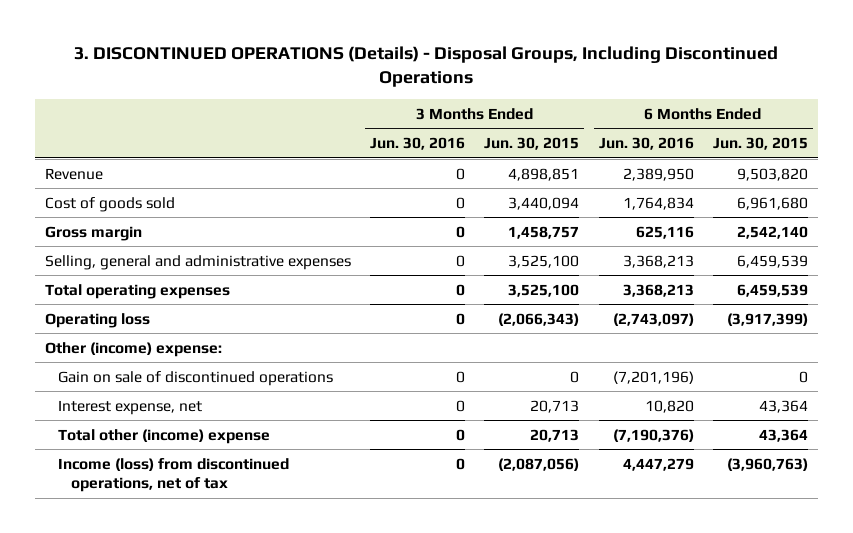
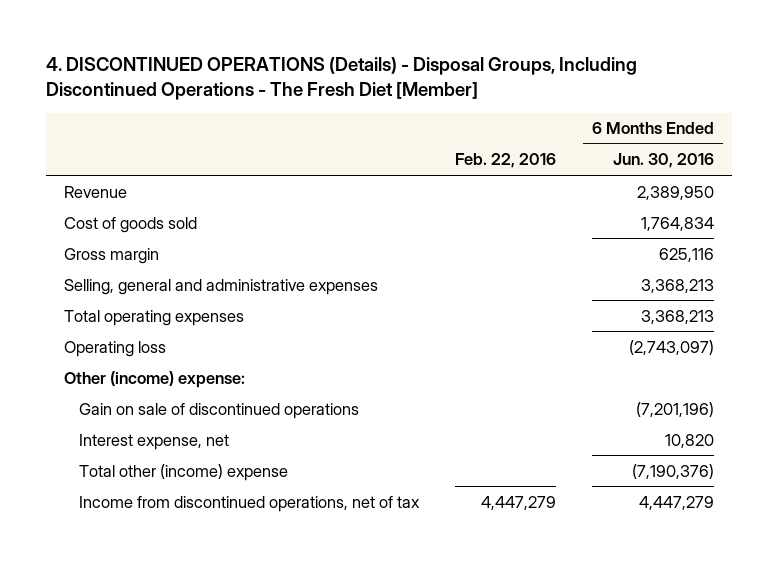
- 3. DISCONTINUED OPERATIONS (Details) - Disposal Groups, Including Discontinued Operations
+ 4. DISCONTINUED OPERATIONS (Details) - Disposal Groups, Including Discontinued Operations - The Fresh Diet [Member]
- | 3 Months Ended Jun. 30, 2016 | 3 Months Ended Jun. 30, 2015 | 6 Months Ended Jun. 30, 2016 | 6 Months Ended Jun. 30, 2015
+ | Feb. 22, 2016 | 6 Months Ended Jun. 30, 2016
- Income (loss) from discontinued operations, net of tax | 0 | (2,087,056) | 4,447,279 | (3,960,763)
+ Income from discontinued operations, net of tax | 4,447,279 | 4,447,279

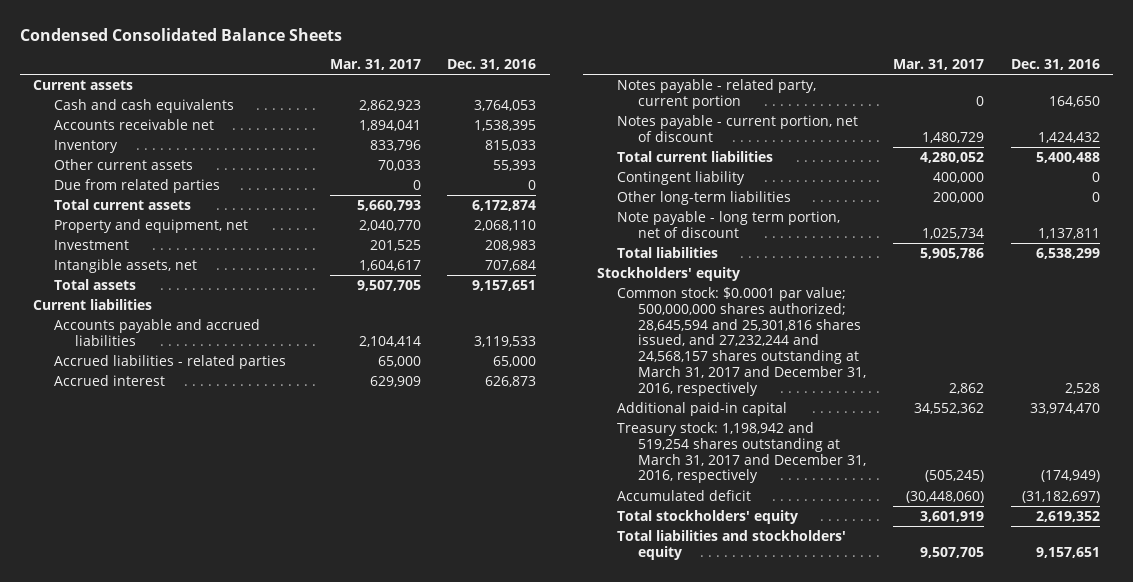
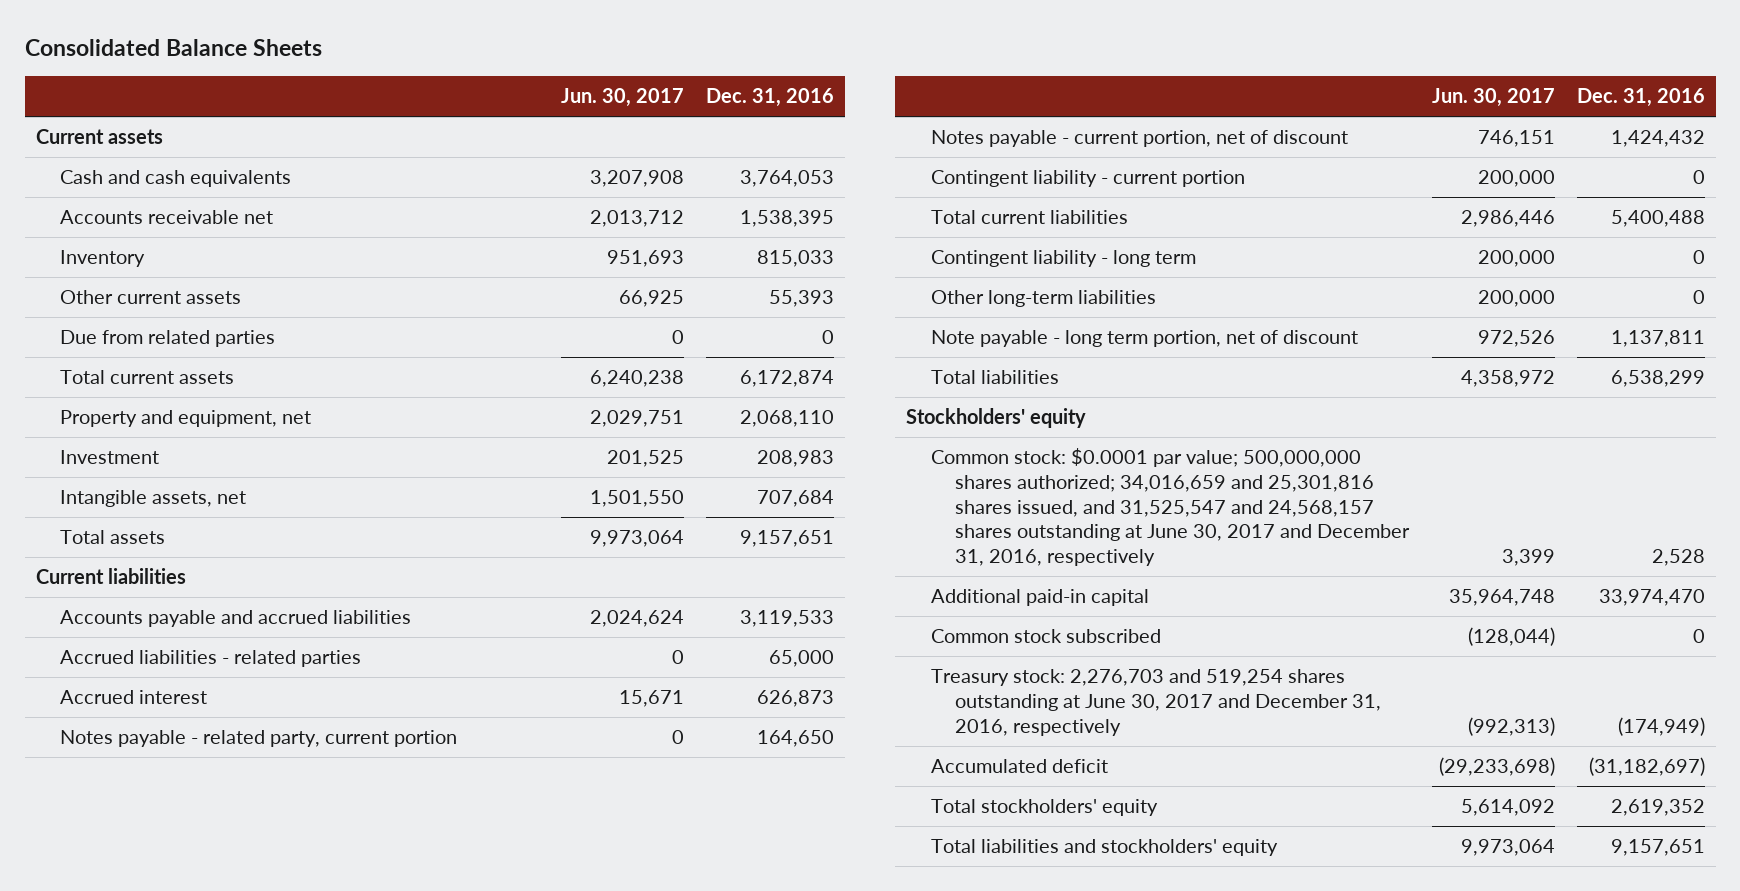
- Condensed Consolidated Balance Sheets
+ Consolidated Balance Sheets
- | Mar. 31, 2017 | Dec. 31, 2016
+ | Jun. 30, 2017 | Dec. 31, 2016
+ Contingent liability - current portion | 200,000 | 0
- Contingent liability | 400,000 | 0
+ Contingent liability - long term | 200,000 | 0
- Common stock: $0.0001 par value; 500,000,000 shares authorized; 28,645,594 and 25,301,816 shares issued, and 27,232,244 and 24,568,157 shares outstanding at March 31, 2017 and December 31, 2016, respectively | 2,862 | 2,528
+ Common stock: $0.0001 par value; 500,000,000 shares authorized; 34,016,659 and 25,301,816 shares issued, and 31,525,547 and 24,568,157 shares outstanding at June 30, 2017 and December 31, 2016, respectively | 3,399 | 2,528
- Treasury stock: 1,198,942 and 519,254 shares outstanding at March 31, 2017 and December 31, 2016, respectively | (505,245) | (174,949)
+ Common stock subscribed | (128,044) | 0
+ Treasury stock: 2,276,703 and 519,254 shares outstanding at June 30, 2017 and December 31, 2016, respectively | (992,313) | (174,949)

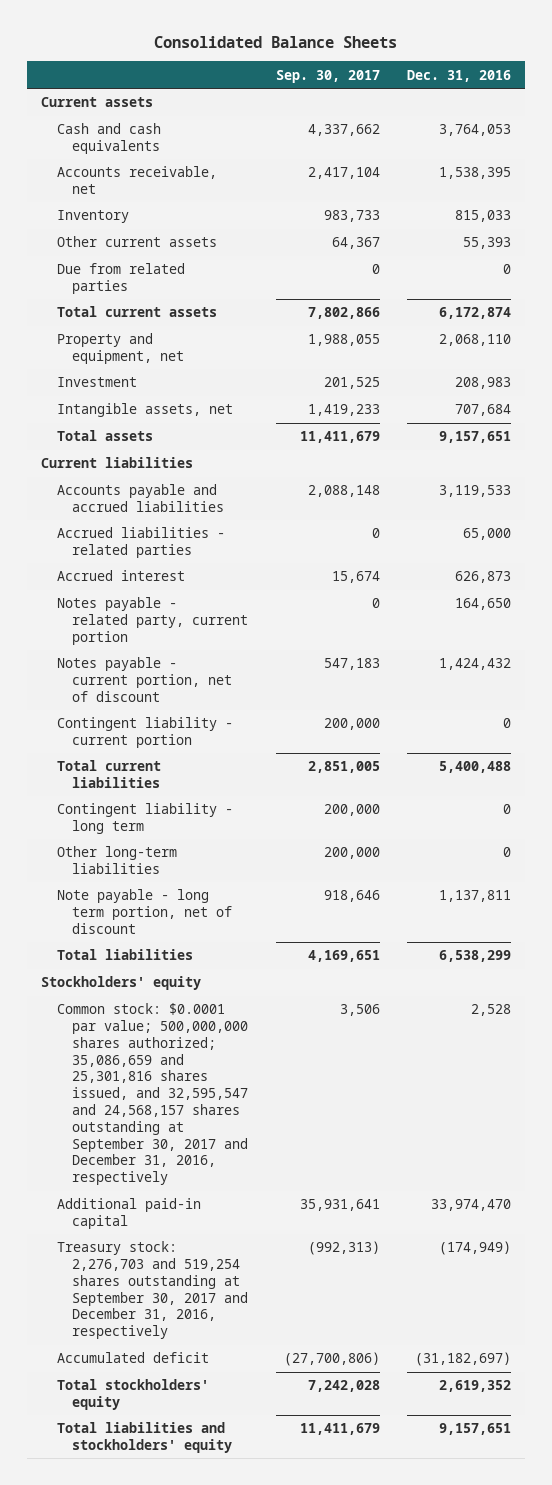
- | Jun. 30, 2017 | Dec. 31, 2016
+ | Sep. 30, 2017 | Dec. 31, 2016
- Accounts receivable net | 2,013,712 | 1,538,395
+ Accounts receivable, net | 2,417,104 | 1,538,395
- Common stock: $0.0001 par value; 500,000,000 shares authorized; 34,016,659 and 25,301,816 shares issued, and 31,525,547 and 24,568,157 shares outstanding at June 30, 2017 and December 31, 2016, respectively | 3,399 | 2,528
+ Common stock: $0.0001 par value; 500,000,000 shares authorized; 35,086,659 and 25,301,816 shares issued, and 32,595,547 and 24,568,157 shares outstanding at September 30, 2017 and December 31, 2016, respectively | 3,506 | 2,528
- Common stock subscribed | (128,044) | 0
- Treasury stock: 2,276,703 and 519,254 shares outstanding at June 30, 2017 and December 31, 2016, respectively | (992,313) | (174,949)
+ Treasury stock: 2,276,703 and 519,254 shares outstanding at September 30, 2017 and December 31, 2016, respectively | (992,313) | (174,949)

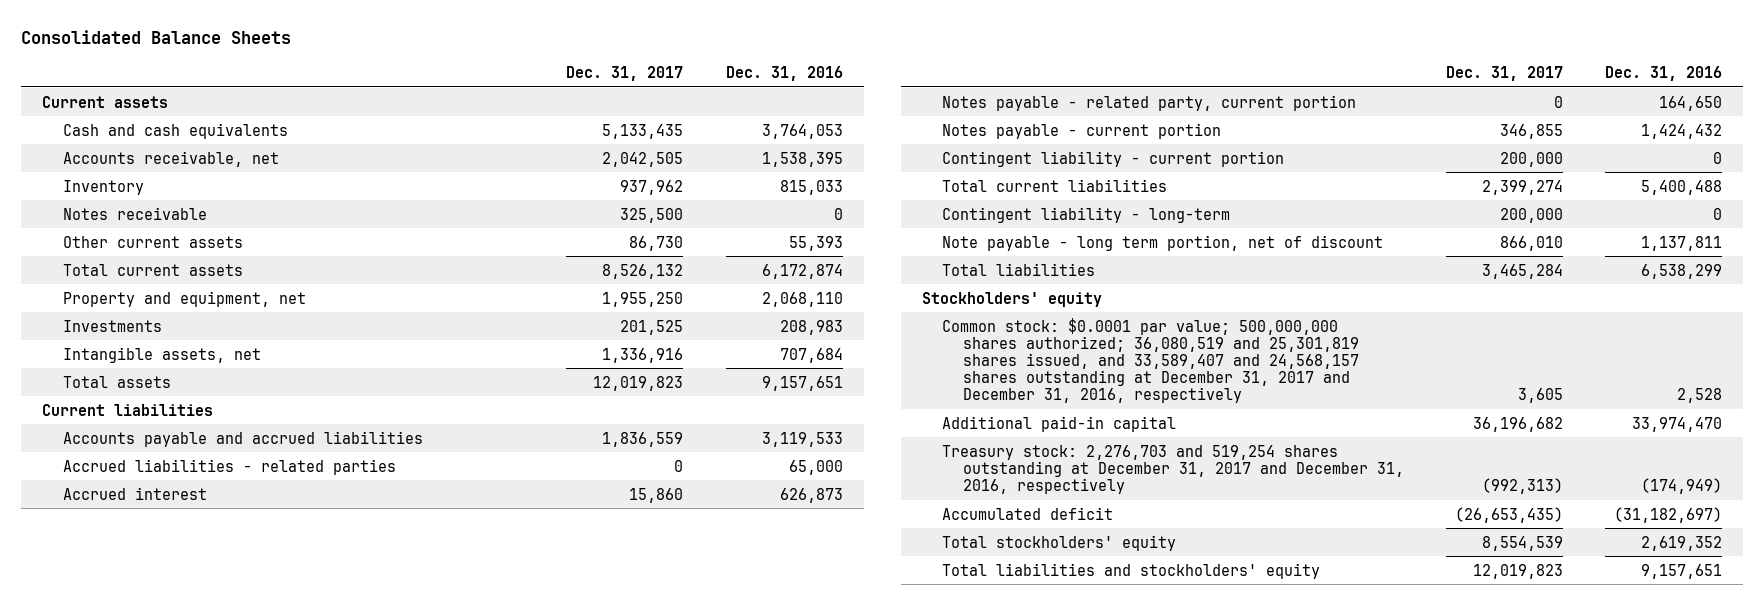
- | Sep. 30, 2017 | Dec. 31, 2016
+ | Dec. 31, 2017 | Dec. 31, 2016
+ Notes receivable | 325,500 | 0
- Due from related parties | 0 | 0
- Investment | 201,525 | 208,983
+ Investments | 201,525 | 208,983
- Notes payable - current portion, net of discount | 547,183 | 1,424,432
+ Notes payable - current portion | 346,855 | 1,424,432
- Contingent liability - long term | 200,000 | 0
- Other long-term liabilities | 200,000 | 0
+ Contingent liability - long-term | 200,000 | 0
- Common stock: $0.0001 par value; 500,000,000 shares authorized; 35,086,659 and 25,301,816 shares issued, and 32,595,547 and 24,568,157 shares outstanding at September 30, 2017 and December 31, 2016, respectively | 3,506 | 2,528
+ Common stock: $0.0001 par value; 500,000,000 shares authorized; 36,080,519 and 25,301,819 shares issued, and 33,589,407 and 24,568,157 shares outstanding at December 31, 2017 and December 31, 2016, respectively | 3,605 | 2,528
- Treasury stock: 2,276,703 and 519,254 shares outstanding at September 30, 2017 and December 31, 2016, respectively | (992,313) | (174,949)
+ Treasury stock: 2,276,703 and 519,254 shares outstanding at December 31, 2017 and December 31, 2016, respectively | (992,313) | (174,949)

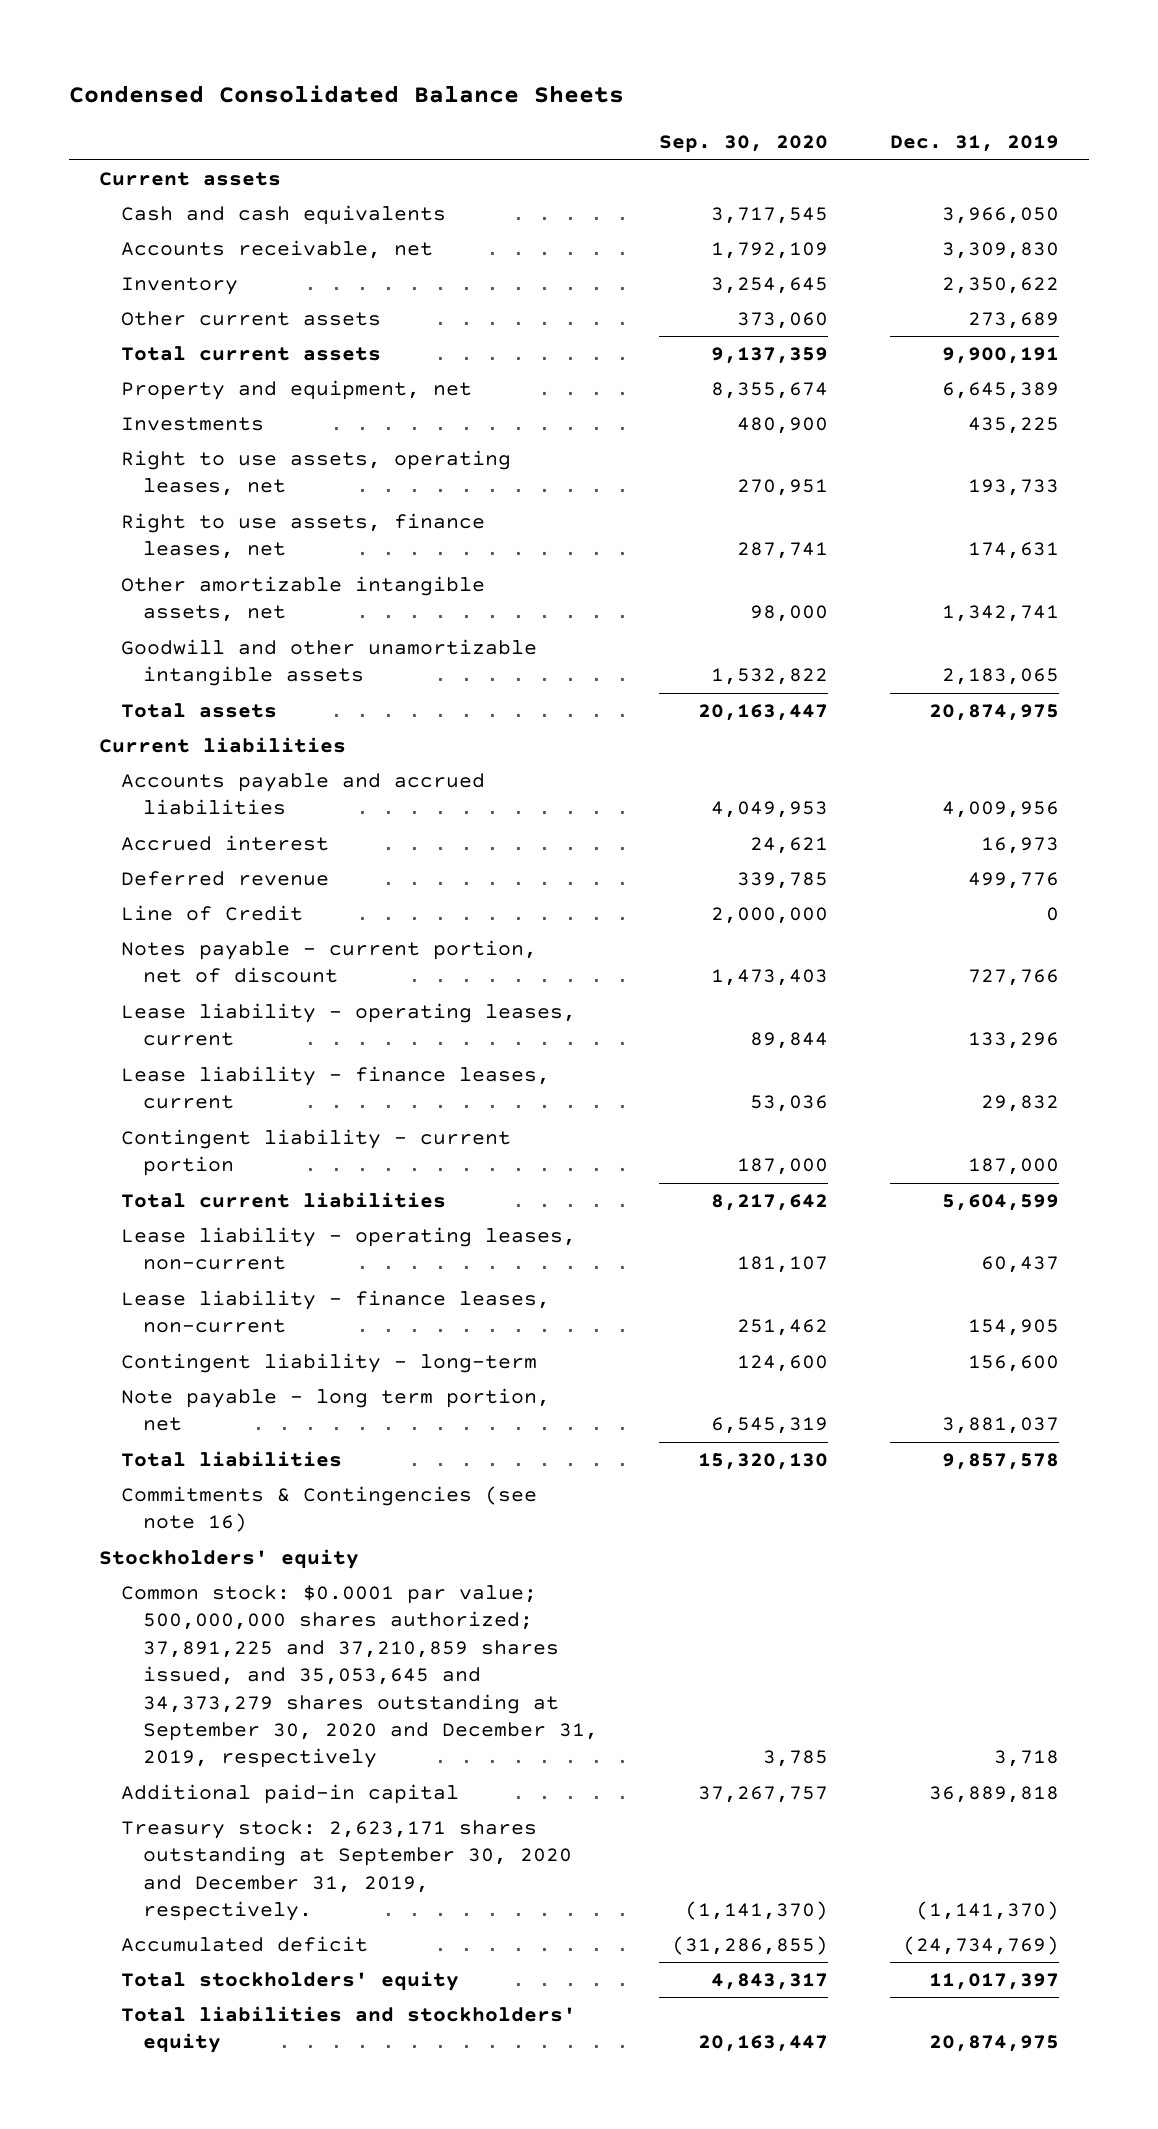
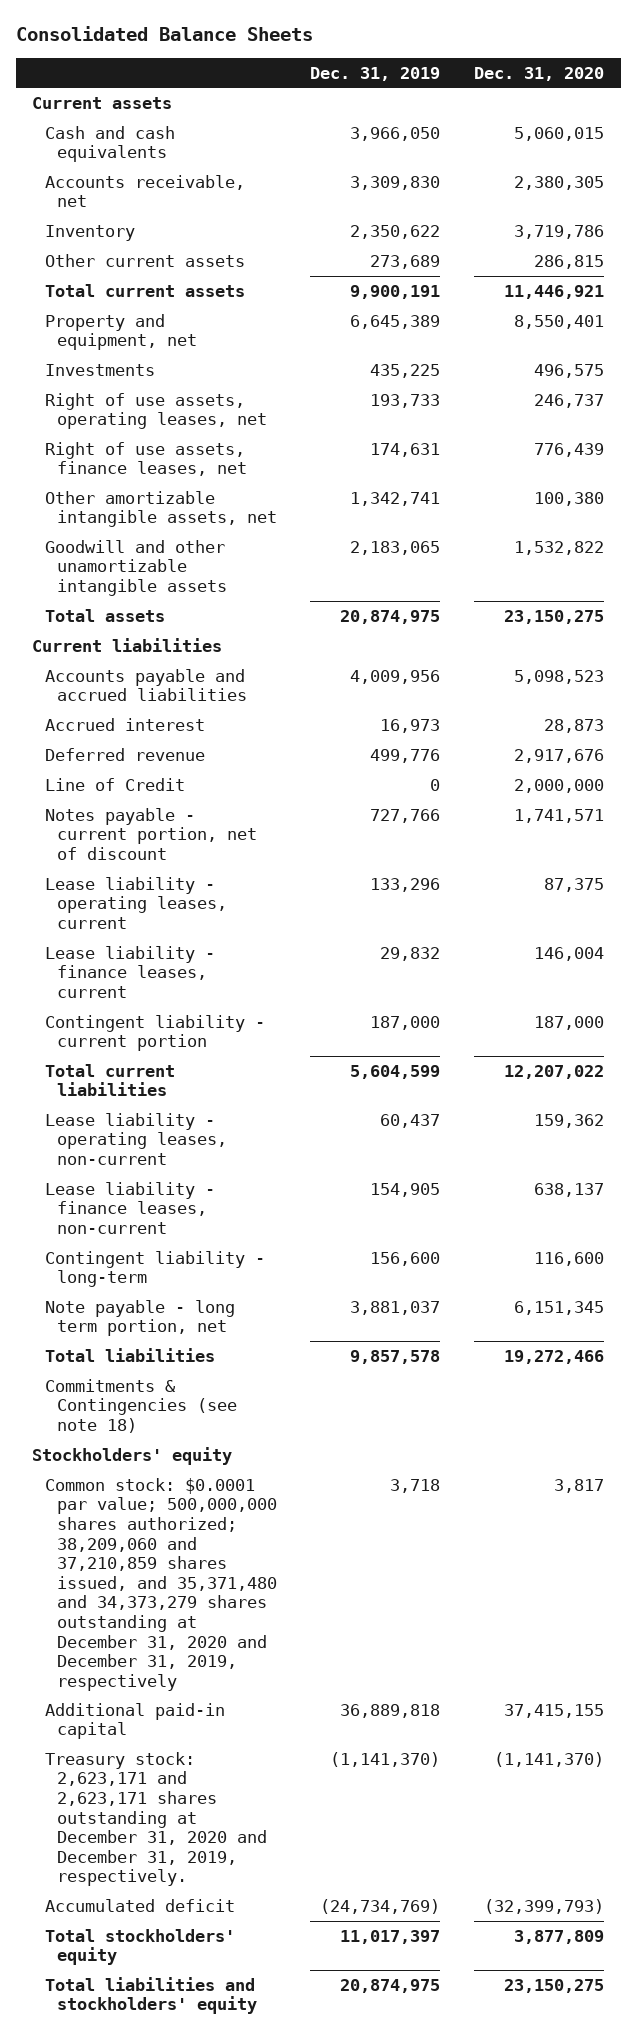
- Condensed Consolidated Balance Sheets
+ Consolidated Balance Sheets
- | Sep. 30, 2020 | Dec. 31, 2019
+ | Dec. 31, 2019 | Dec. 31, 2020
- Right to use assets, operating leases, net | 270,951 | 193,733
- Right to use assets, finance leases, net | 287,741 | 174,631
+ Right of use assets, operating leases, net | 193,733 | 246,737
+ Right of use assets, finance leases, net | 174,631 | 776,439
- Commitments & Contingencies (see note 16)
+ Commitments & Contingencies (see note 18)
- Common stock: $0.0001 par value; 500,000,000 shares authorized; 37,891,225 and 37,210,859 shares issued, and 35,053,645 and 34,373,279 shares outstanding at September 30, 2020 and December 31, 2019, respectively | 3,785 | 3,718
+ Common stock: $0.0001 par value; 500,000,000 shares authorized; 38,209,060 and 37,210,859 shares issued, and 35,371,480 and 34,373,279 shares outstanding at December 31, 2020 and December 31, 2019, respectively | 3,718 | 3,817
- Treasury stock: 2,623,171 shares outstanding at September 30, 2020 and December 31, 2019, respectively. | (1,141,370) | (1,141,370)
+ Treasury stock: 2,623,171 and 2,623,171 shares outstanding at December 31, 2020 and December 31, 2019, respectively. | (1,141,370) | (1,141,370)

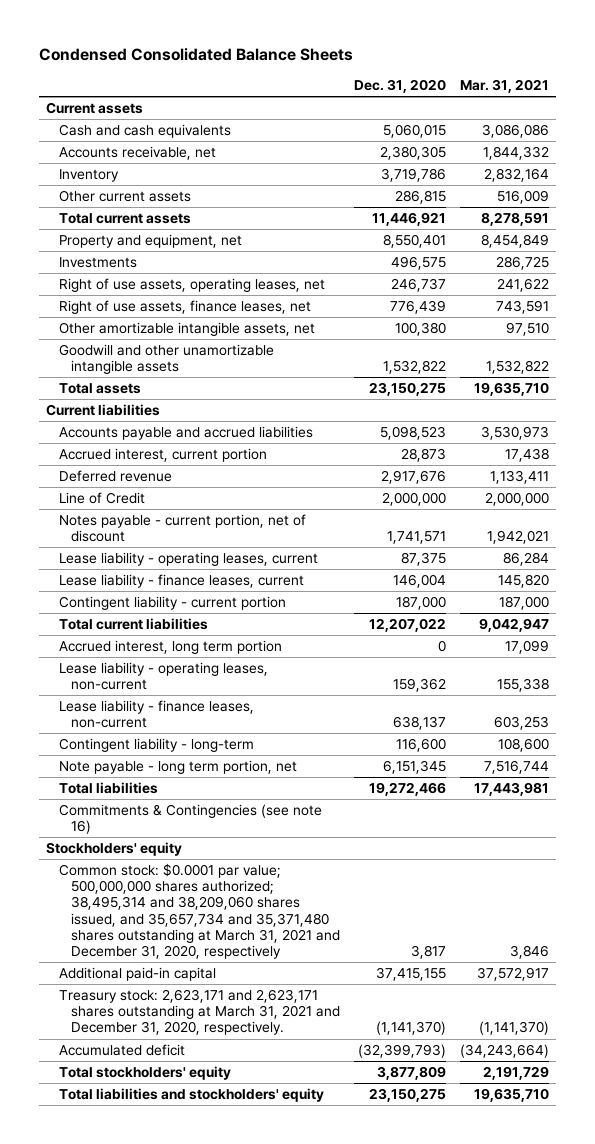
- Consolidated Balance Sheets
+ Condensed Consolidated Balance Sheets
- | Dec. 31, 2019 | Dec. 31, 2020
+ | Dec. 31, 2020 | Mar. 31, 2021
- Accrued interest | 16,973 | 28,873
+ Accrued interest, current portion | 28,873 | 17,438
+ Accrued interest, long term portion | 0 | 17,099
- Commitments & Contingencies (see note 18)
+ Commitments & Contingencies (see note 16)
- Common stock: $0.0001 par value; 500,000,000 shares authorized; 38,209,060 and 37,210,859 shares issued, and 35,371,480 and 34,373,279 shares outstanding at December 31, 2020 and December 31, 2019, respectively | 3,718 | 3,817
+ Common stock: $0.0001 par value; 500,000,000 shares authorized; 38,495,314 and 38,209,060 shares issued, and 35,657,734 and 35,371,480 shares outstanding at March 31, 2021 and December 31, 2020, respectively | 3,817 | 3,846
- Treasury stock: 2,623,171 and 2,623,171 shares outstanding at December 31, 2020 and December 31, 2019, respectively. | (1,141,370) | (1,141,370)
+ Treasury stock: 2,623,171 and 2,623,171 shares outstanding at March 31, 2021 and December 31, 2020, respectively. | (1,141,370) | (1,141,370)

